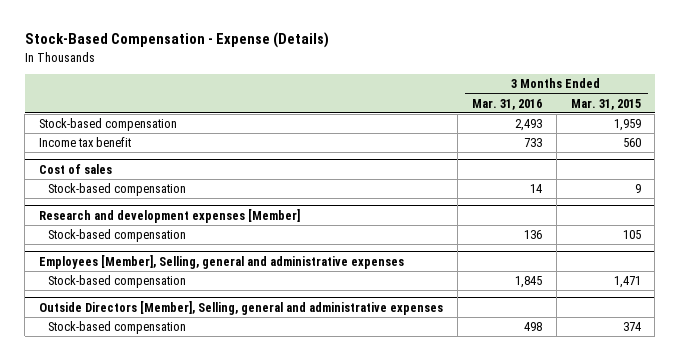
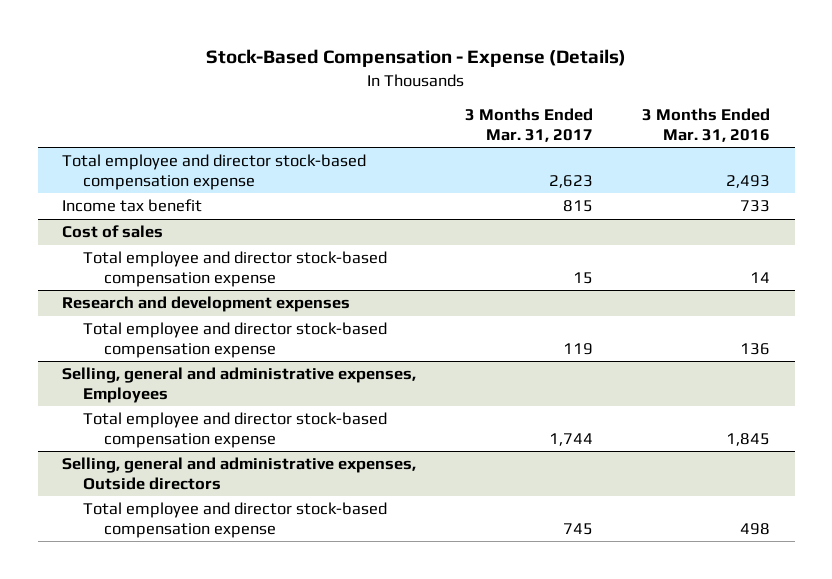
- | 3 Months Ended Mar. 31, 2016 | 3 Months Ended Mar. 31, 2015
+ | 3 Months Ended Mar. 31, 2017 | 3 Months Ended Mar. 31, 2016
- Stock-based compensation | 2,493 | 1,959
+ Total employee and director stock-based compensation expense | 2,623 | 2,493
@ Cost of sales
- Stock-based compensation | 14 | 9
- Research and development expenses [Member]
- Stock-based compensation | 136 | 105
- Employees [Member], Selling, general and administrative expenses
- Stock-based compensation | 1,845 | 1,471
- Outside Directors [Member], Selling, general and administrative expenses
- Stock-based compensation | 498 | 374
@ Cost of sales
+ Total employee and director stock-based compensation expense | 15 | 14
+ Research and development expenses
+ Total employee and director stock-based compensation expense | 119 | 136
+ Selling, general and administrative expenses, Employees
+ Total employee and director stock-based compensation expense | 1,744 | 1,845
+ Selling, general and administrative expenses, Outside directors
+ Total employee and director stock-based compensation expense | 745 | 498

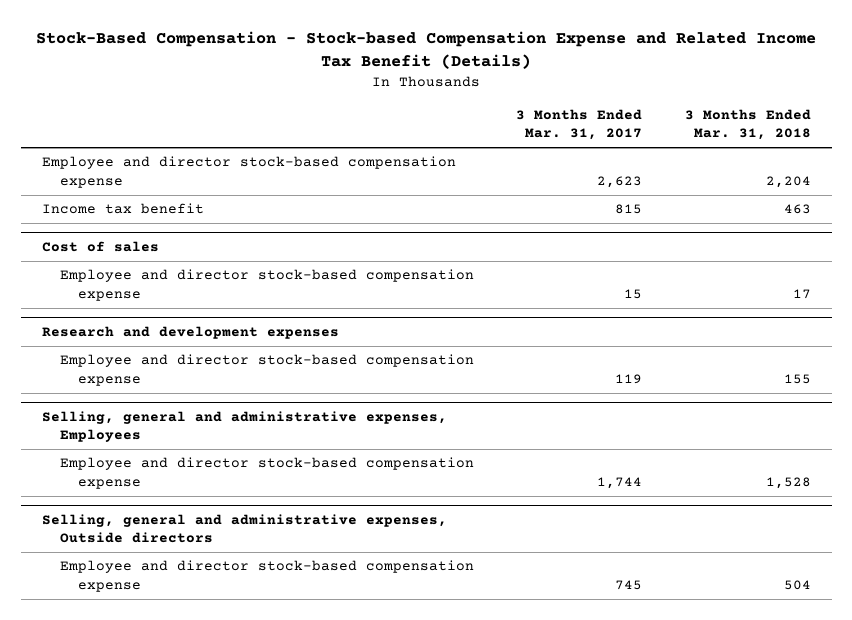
- Stock-Based Compensation - Expense (Details)
+ Stock-Based Compensation - Stock-based Compensation Expense and Related Income Tax Benefit (Details)
- | 3 Months Ended Mar. 31, 2017 | 3 Months Ended Mar. 31, 2016
+ | 3 Months Ended Mar. 31, 2017 | 3 Months Ended Mar. 31, 2018
- Total employee and director stock-based compensation expense | 2,623 | 2,493
+ Employee and director stock-based compensation expense | 2,623 | 2,204
@ Cost of sales
- Total employee and director stock-based compensation expense | 15 | 14
+ Employee and director stock-based compensation expense | 15 | 17
@ Research and development expenses
- Total employee and director stock-based compensation expense | 119 | 136
+ Employee and director stock-based compensation expense | 119 | 155
@ Selling, general and administrative expenses, Employees
- Total employee and director stock-based compensation expense | 1,744 | 1,845
+ Employee and director stock-based compensation expense | 1,744 | 1,528
@ Selling, general and administrative expenses, Outside directors
- Total employee and director stock-based compensation expense | 745 | 498
+ Employee and director stock-based compensation expense | 745 | 504

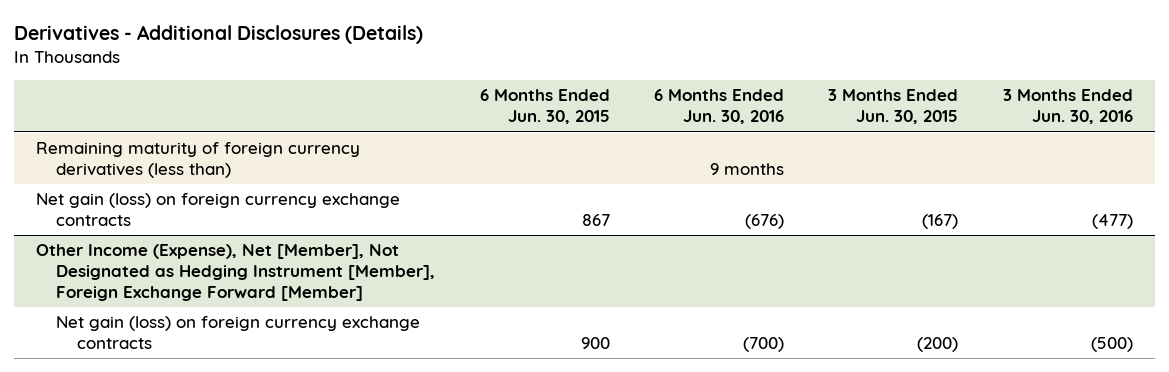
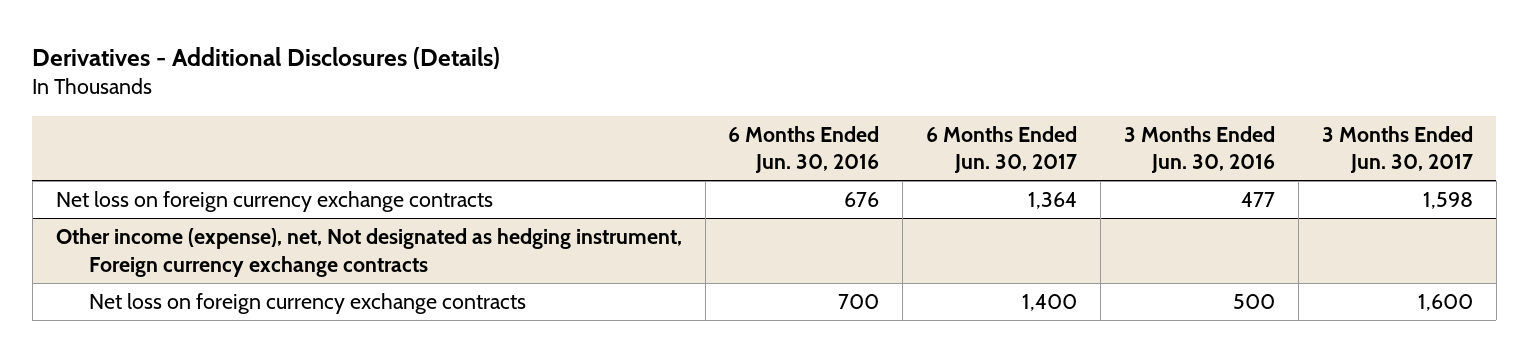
- | 6 Months Ended Jun. 30, 2015 | 6 Months Ended Jun. 30, 2016 | 3 Months Ended Jun. 30, 2015 | 3 Months Ended Jun. 30, 2016
+ | 6 Months Ended Jun. 30, 2016 | 6 Months Ended Jun. 30, 2017 | 3 Months Ended Jun. 30, 2016 | 3 Months Ended Jun. 30, 2017
- Remaining maturity of foreign currency derivatives (less than) | | 9 months | |
- Net gain (loss) on foreign currency exchange contracts | 867 | (676) | (167) | (477)
- Other Income (Expense), Net [Member], Not Designated as Hedging Instrument [Member], Foreign Exchange Forward [Member]
- Net gain (loss) on foreign currency exchange contracts | 900 | (700) | (200) | (500)
+ Net loss on foreign currency exchange contracts | 676 | 1,364 | 477 | 1,598
+ Other income (expense), net, Not designated as hedging instrument, Foreign currency exchange contracts
+ Net loss on foreign currency exchange contracts | 700 | 1,400 | 500 | 1,600

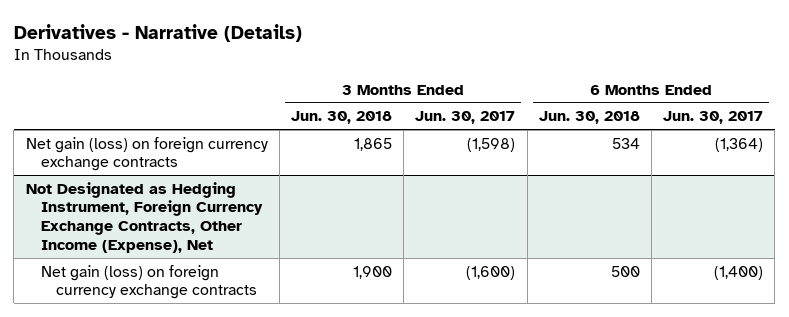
- Derivatives - Additional Disclosures (Details)
+ Derivatives - Narrative (Details)
- | 6 Months Ended Jun. 30, 2016 | 6 Months Ended Jun. 30, 2017 | 3 Months Ended Jun. 30, 2016 | 3 Months Ended Jun. 30, 2017
+ | 3 Months Ended Jun. 30, 2018 | 3 Months Ended Jun. 30, 2017 | 6 Months Ended Jun. 30, 2018 | 6 Months Ended Jun. 30, 2017
- Net loss on foreign currency exchange contracts | 676 | 1,364 | 477 | 1,598
- Other income (expense), net, Not designated as hedging instrument, Foreign currency exchange contracts
- Net loss on foreign currency exchange contracts | 700 | 1,400 | 500 | 1,600
+ Net gain (loss) on foreign currency exchange contracts | 1,865 | (1,598) | 534 | (1,364)
+ Not Designated as Hedging Instrument, Foreign Currency Exchange Contracts, Other Income (Expense), Net
+ Net gain (loss) on foreign currency exchange contracts | 1,900 | (1,600) | 500 | (1,400)

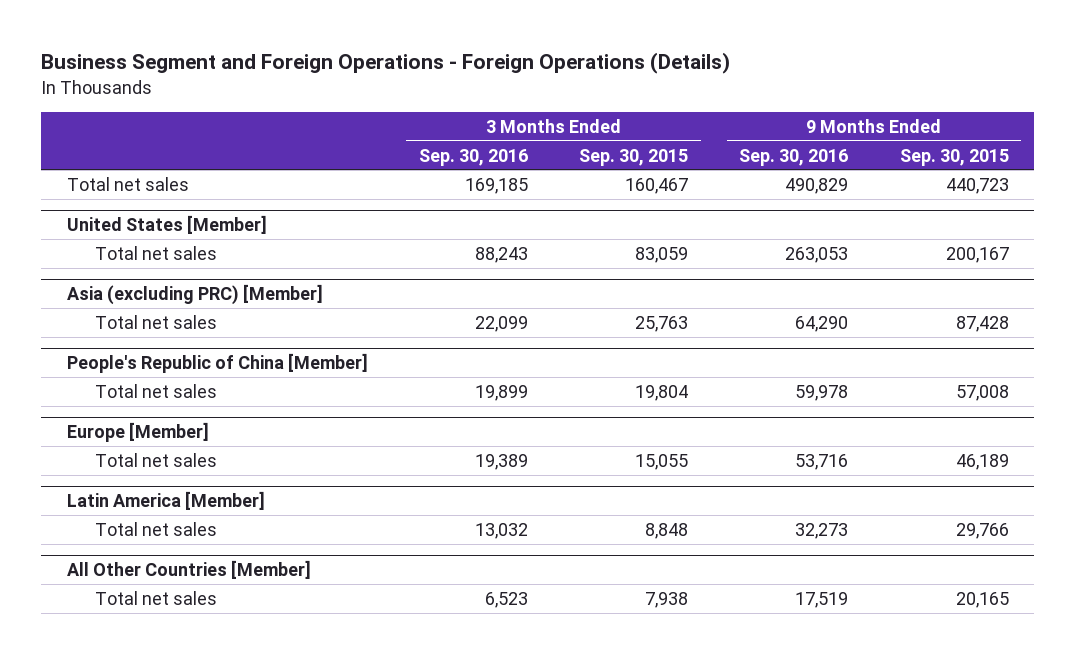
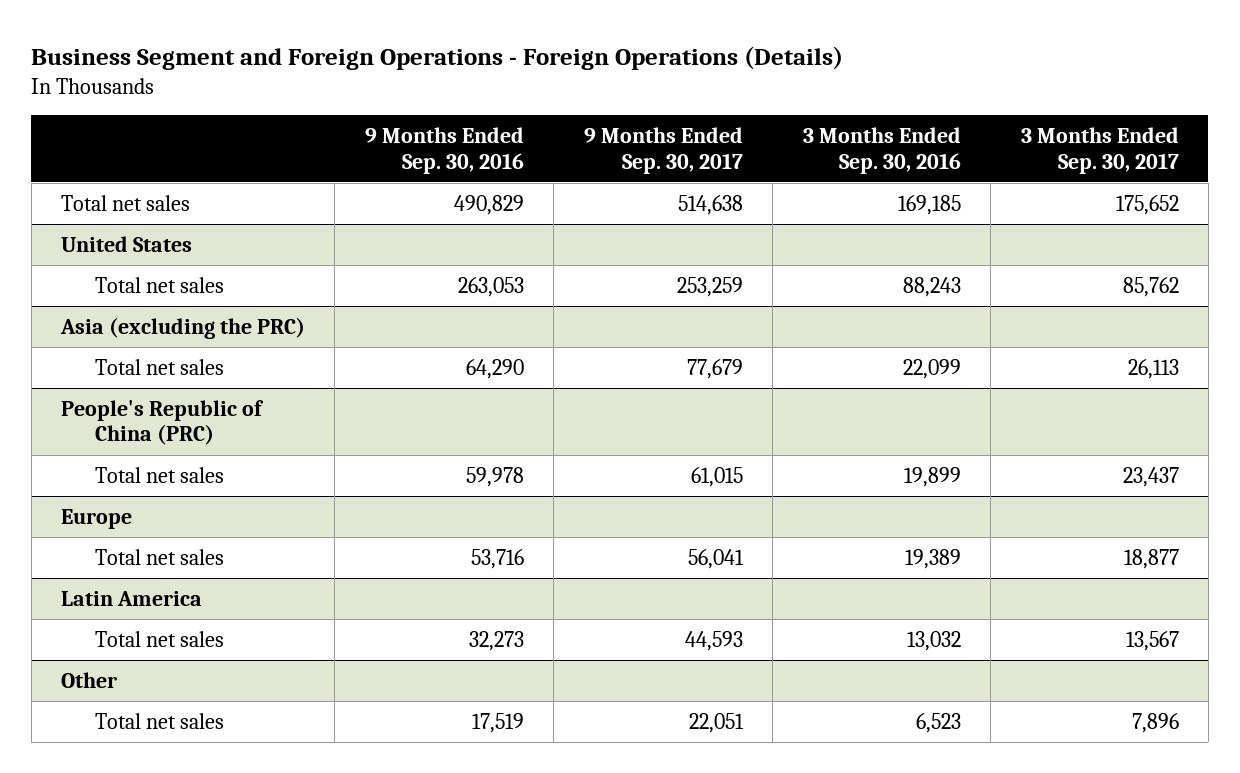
- | 3 Months Ended Sep. 30, 2016 | 3 Months Ended Sep. 30, 2015 | 9 Months Ended Sep. 30, 2016 | 9 Months Ended Sep. 30, 2015
+ | 9 Months Ended Sep. 30, 2016 | 9 Months Ended Sep. 30, 2017 | 3 Months Ended Sep. 30, 2016 | 3 Months Ended Sep. 30, 2017
- United States [Member]
+ United States
- Asia (excluding PRC) [Member]
+ Asia (excluding the PRC)
- People's Republic of China [Member]
+ People's Republic of China (PRC)
- Europe [Member]
+ Europe
- Latin America [Member]
+ Latin America
- All Other Countries [Member]
+ Other

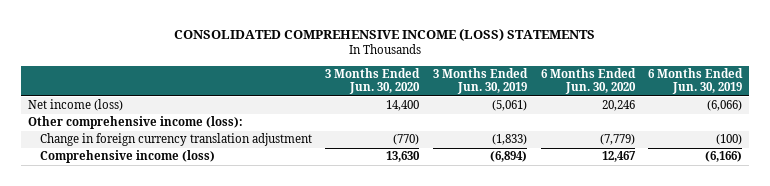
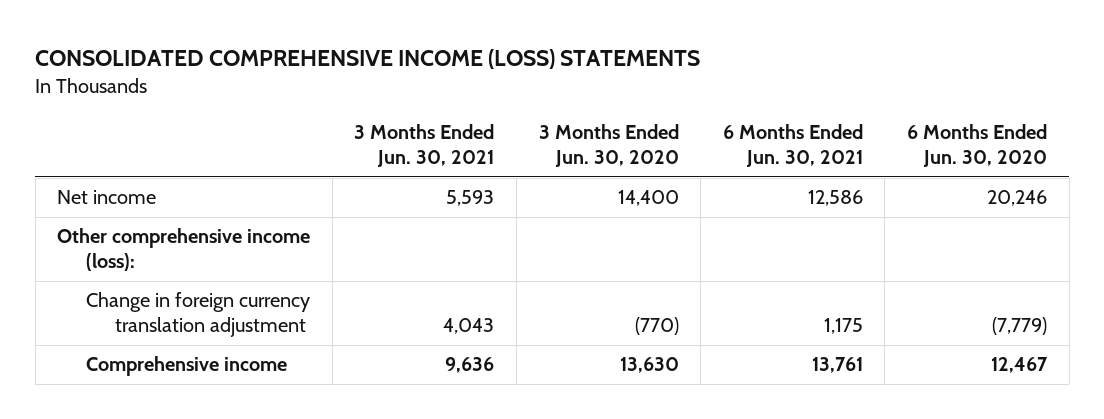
- | 3 Months Ended Jun. 30, 2020 | 3 Months Ended Jun. 30, 2019 | 6 Months Ended Jun. 30, 2020 | 6 Months Ended Jun. 30, 2019
+ | 3 Months Ended Jun. 30, 2021 | 3 Months Ended Jun. 30, 2020 | 6 Months Ended Jun. 30, 2021 | 6 Months Ended Jun. 30, 2020
- Net income (loss) | 14,400 | (5,061) | 20,246 | (6,066)
+ Net income | 5,593 | 14,400 | 12,586 | 20,246
- Comprehensive income (loss) | 13,630 | (6,894) | 12,467 | (6,166)
+ Comprehensive income | 9,636 | 13,630 | 13,761 | 12,467

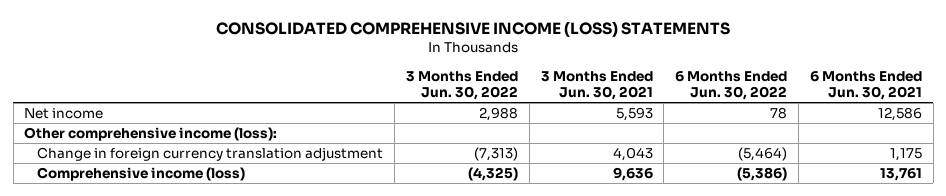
- | 3 Months Ended Jun. 30, 2021 | 3 Months Ended Jun. 30, 2020 | 6 Months Ended Jun. 30, 2021 | 6 Months Ended Jun. 30, 2020
+ | 3 Months Ended Jun. 30, 2022 | 3 Months Ended Jun. 30, 2021 | 6 Months Ended Jun. 30, 2022 | 6 Months Ended Jun. 30, 2021
- Comprehensive income | 9,636 | 13,630 | 13,761 | 12,467
+ Comprehensive income (loss) | (4,325) | 9,636 | (5,386) | 13,761

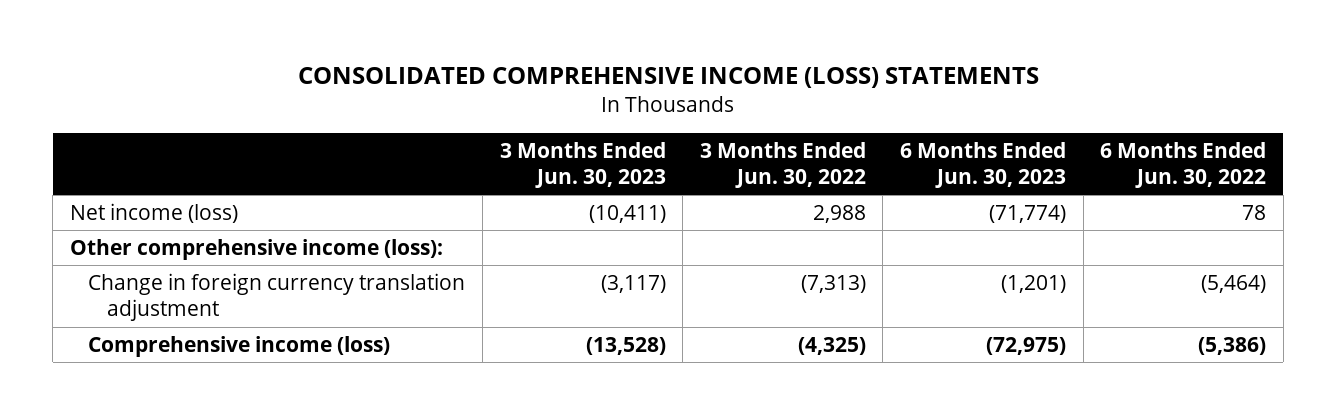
- | 3 Months Ended Jun. 30, 2022 | 3 Months Ended Jun. 30, 2021 | 6 Months Ended Jun. 30, 2022 | 6 Months Ended Jun. 30, 2021
+ | 3 Months Ended Jun. 30, 2023 | 3 Months Ended Jun. 30, 2022 | 6 Months Ended Jun. 30, 2023 | 6 Months Ended Jun. 30, 2022
- Net income | 2,988 | 5,593 | 78 | 12,586
+ Net income (loss) | (10,411) | 2,988 | (71,774) | 78

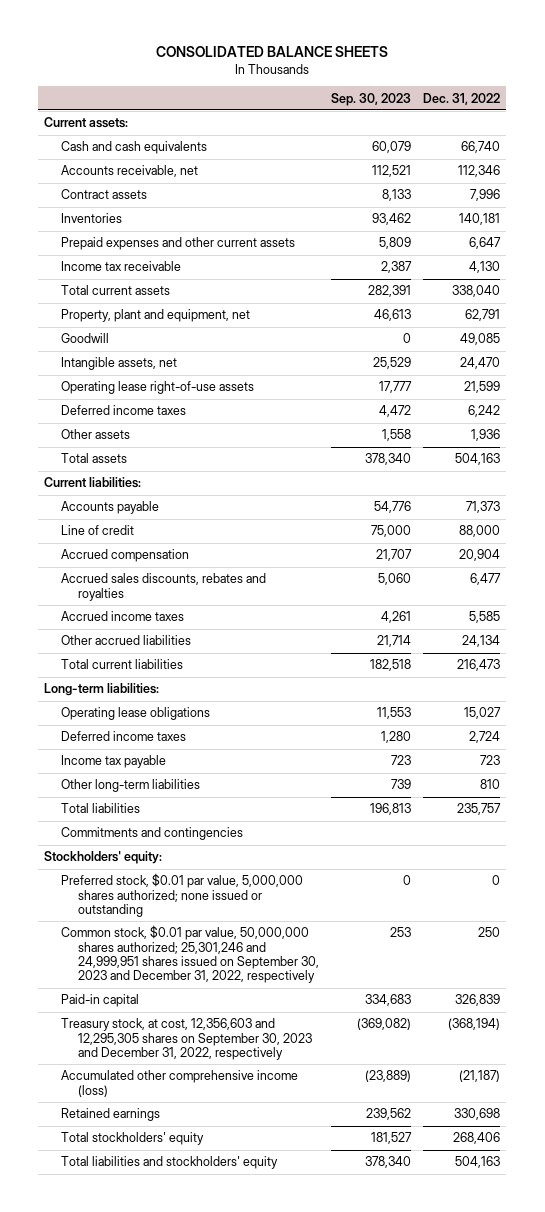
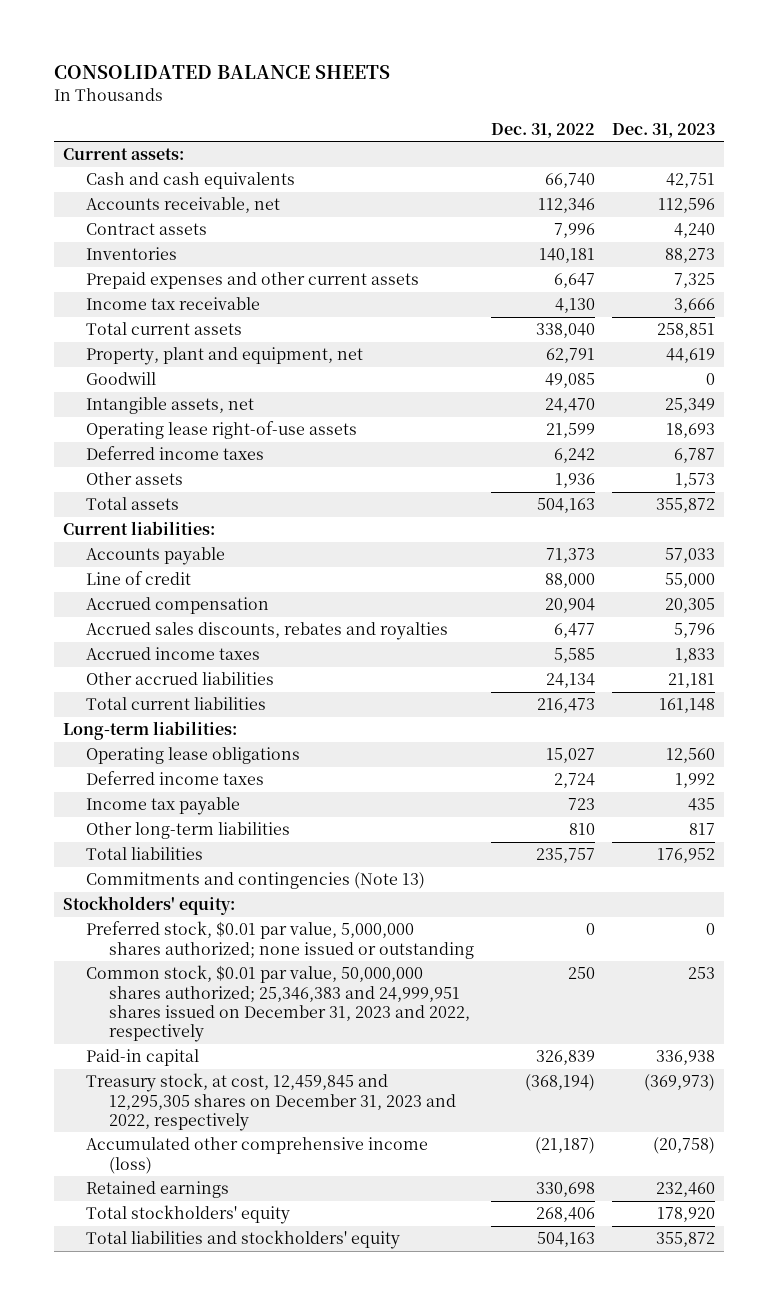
- | Sep. 30, 2023 | Dec. 31, 2022
+ | Dec. 31, 2022 | Dec. 31, 2023
- Commitments and contingencies
+ Commitments and contingencies (Note 13)
- Common stock, $0.01 par value, 50,000,000 shares authorized; 25,301,246 and 24,999,951 shares issued on September 30, 2023 and December 31, 2022, respectively | 253 | 250
+ Common stock, $0.01 par value, 50,000,000 shares authorized; 25,346,383 and 24,999,951 shares issued on December 31, 2023 and 2022, respectively | 250 | 253
- Treasury stock, at cost, 12,356,603 and 12,295,305 shares on September 30, 2023 and December 31, 2022, respectively | (369,082) | (368,194)
+ Treasury stock, at cost, 12,459,845 and 12,295,305 shares on December 31, 2023 and 2022, respectively | (368,194) | (369,973)

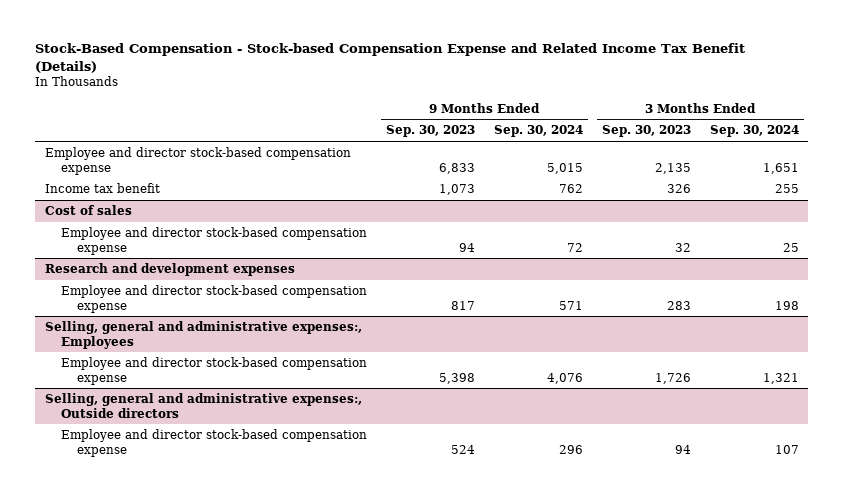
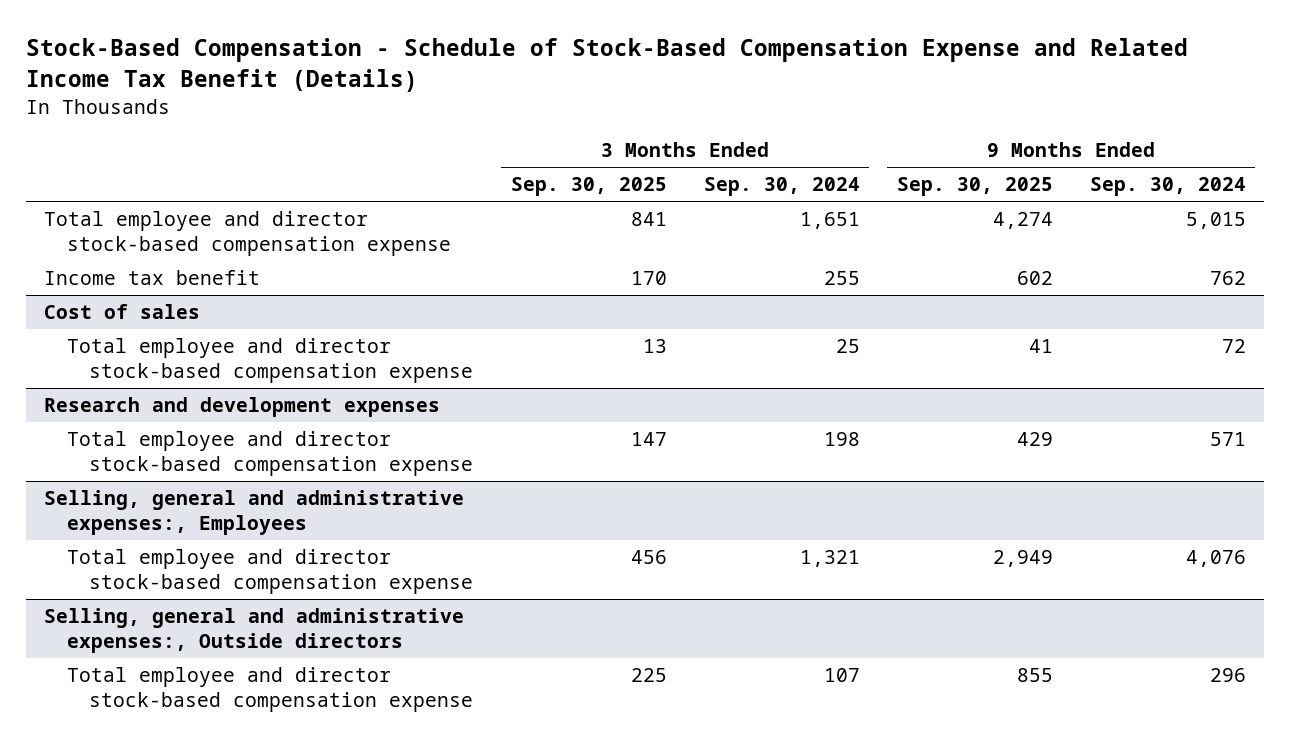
- Stock-Based Compensation - Stock-based Compensation Expense and Related Income Tax Benefit (Details)
+ Stock-Based Compensation - Schedule of Stock-Based Compensation Expense and Related Income Tax Benefit (Details)
- | 9 Months Ended Sep. 30, 2023 | 9 Months Ended Sep. 30, 2024 | 3 Months Ended Sep. 30, 2023 | 3 Months Ended Sep. 30, 2024
+ | 3 Months Ended Sep. 30, 2025 | 3 Months Ended Sep. 30, 2024 | 9 Months Ended Sep. 30, 2025 | 9 Months Ended Sep. 30, 2024
- Employee and director stock-based compensation expense | 6,833 | 5,015 | 2,135 | 1,651
+ Total employee and director stock-based compensation expense | 841 | 1,651 | 4,274 | 5,015
@ Cost of sales
- Employee and director stock-based compensation expense | 94 | 72 | 32 | 25
+ Total employee and director stock-based compensation expense | 13 | 25 | 41 | 72
@ Research and development expenses
- Employee and director stock-based compensation expense | 817 | 571 | 283 | 198
+ Total employee and director stock-based compensation expense | 147 | 198 | 429 | 571
@ Selling, general and administrative expenses:, Employees
- Employee and director stock-based compensation expense | 5,398 | 4,076 | 1,726 | 1,321
+ Total employee and director stock-based compensation expense | 456 | 1,321 | 2,949 | 4,076
@ Selling, general and administrative expenses:, Outside directors
- Employee and director stock-based compensation expense | 524 | 296 | 94 | 107
+ Total employee and director stock-based compensation expense | 225 | 107 | 855 | 296

